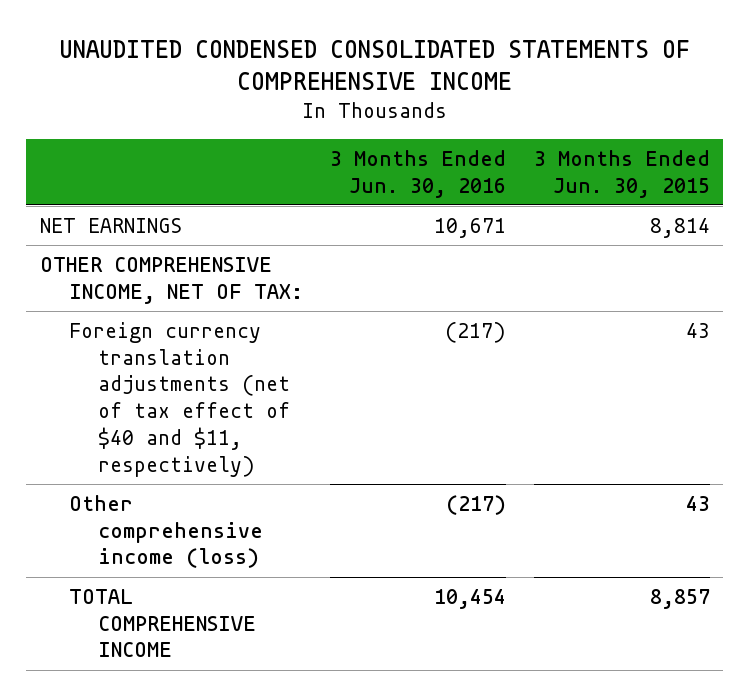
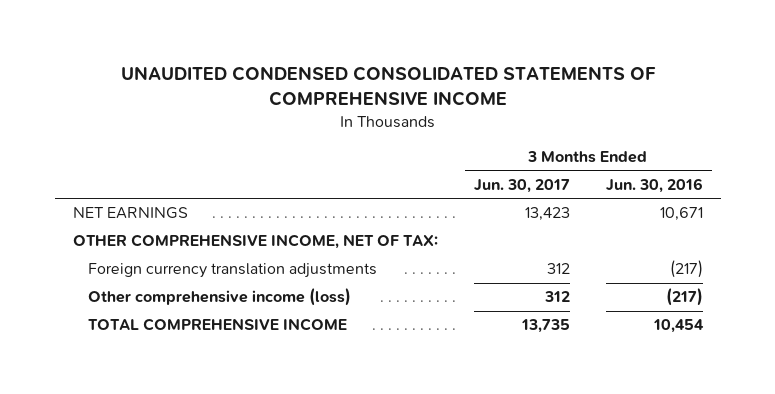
- | 3 Months Ended Jun. 30, 2016 | 3 Months Ended Jun. 30, 2015
+ | 3 Months Ended Jun. 30, 2017 | 3 Months Ended Jun. 30, 2016
- Foreign currency translation adjustments (net of tax effect of $40 and $11, respectively) | (217) | 43
+ Foreign currency translation adjustments | 312 | (217)

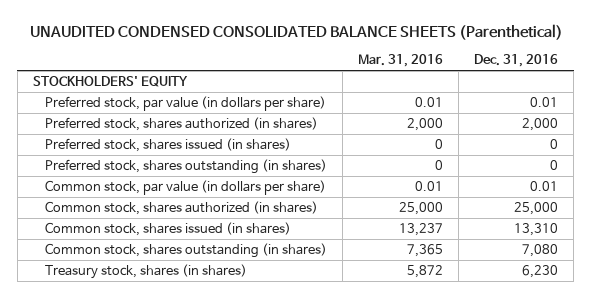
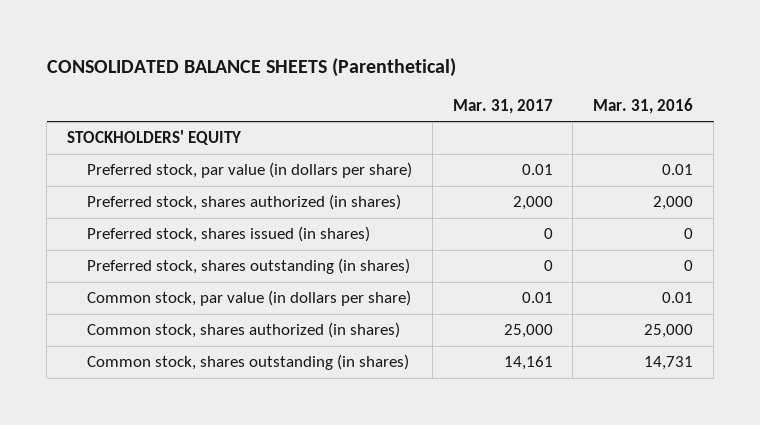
- UNAUDITED CONDENSED CONSOLIDATED BALANCE SHEETS (Parenthetical)
+ CONSOLIDATED BALANCE SHEETS (Parenthetical)
- | Mar. 31, 2016 | Dec. 31, 2016
+ | Mar. 31, 2017 | Mar. 31, 2016
- Common stock, shares issued (in shares) | 13,237 | 13,310
- Common stock, shares outstanding (in shares) | 7,365 | 7,080
- Treasury stock, shares (in shares) | 5,872 | 6,230
+ Common stock, shares outstanding (in shares) | 14,161 | 14,731

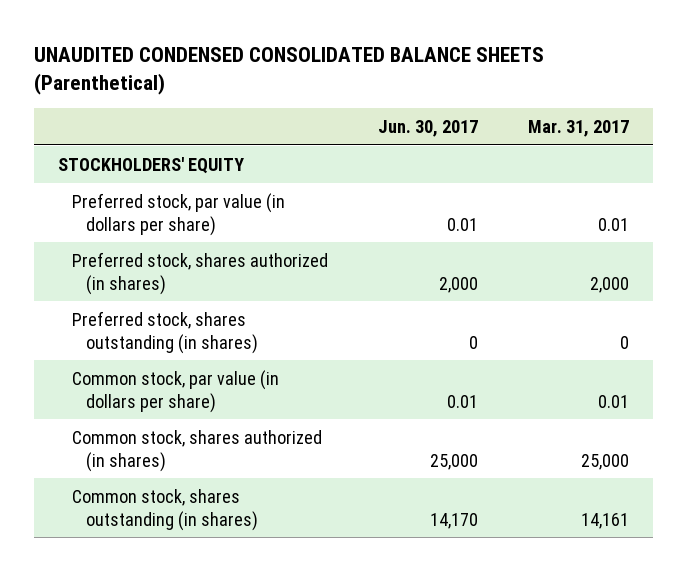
- CONSOLIDATED BALANCE SHEETS (Parenthetical)
+ UNAUDITED CONDENSED CONSOLIDATED BALANCE SHEETS (Parenthetical)
- | Mar. 31, 2017 | Mar. 31, 2016
+ | Jun. 30, 2017 | Mar. 31, 2017
- Preferred stock, shares issued (in shares) | 0 | 0

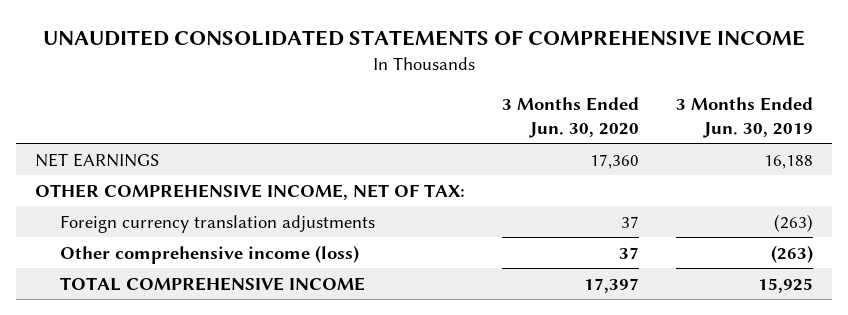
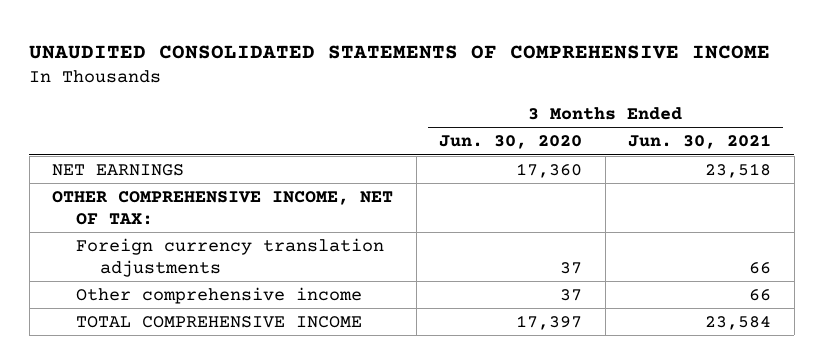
- | 3 Months Ended Jun. 30, 2020 | 3 Months Ended Jun. 30, 2019
+ | 3 Months Ended Jun. 30, 2020 | 3 Months Ended Jun. 30, 2021
- Other comprehensive income (loss) | 37 | (263)
+ Other comprehensive income | 37 | 66

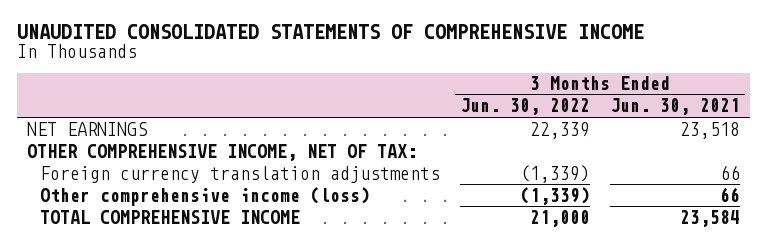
- | 3 Months Ended Jun. 30, 2020 | 3 Months Ended Jun. 30, 2021
+ | 3 Months Ended Jun. 30, 2022 | 3 Months Ended Jun. 30, 2021
- Other comprehensive income | 37 | 66
+ Other comprehensive income (loss) | (1,339) | 66

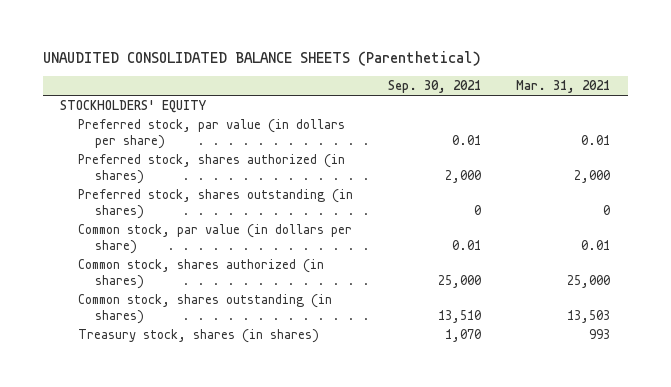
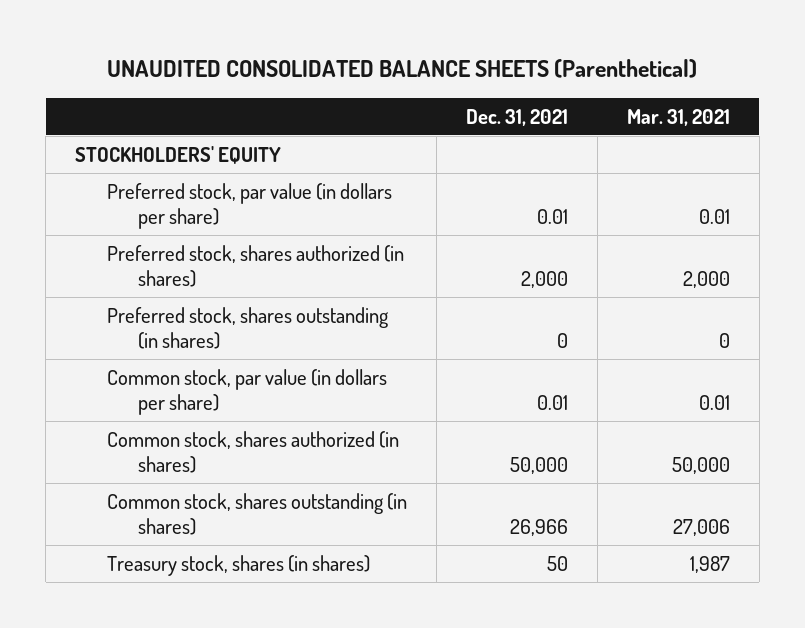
- | Sep. 30, 2021 | Mar. 31, 2021
+ | Dec. 31, 2021 | Mar. 31, 2021
- Common stock, shares authorized (in shares) | 25,000 | 25,000
- Common stock, shares outstanding (in shares) | 13,510 | 13,503
- Treasury stock, shares (in shares) | 1,070 | 993
+ Common stock, shares authorized (in shares) | 50,000 | 50,000
+ Common stock, shares outstanding (in shares) | 26,966 | 27,006
+ Treasury stock, shares (in shares) | 50 | 1,987

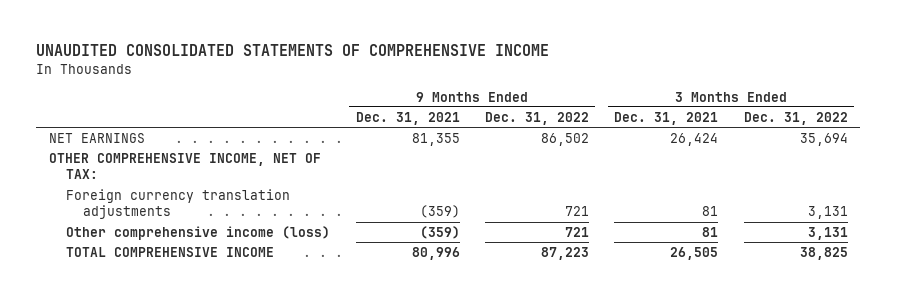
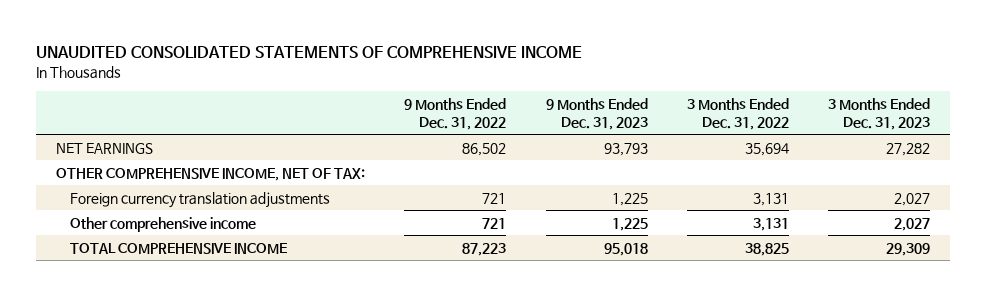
- | 9 Months Ended Dec. 31, 2021 | 9 Months Ended Dec. 31, 2022 | 3 Months Ended Dec. 31, 2021 | 3 Months Ended Dec. 31, 2022
+ | 9 Months Ended Dec. 31, 2022 | 9 Months Ended Dec. 31, 2023 | 3 Months Ended Dec. 31, 2022 | 3 Months Ended Dec. 31, 2023
- Other comprehensive income (loss) | (359) | 721 | 81 | 3,131
+ Other comprehensive income | 721 | 1,225 | 3,131 | 2,027

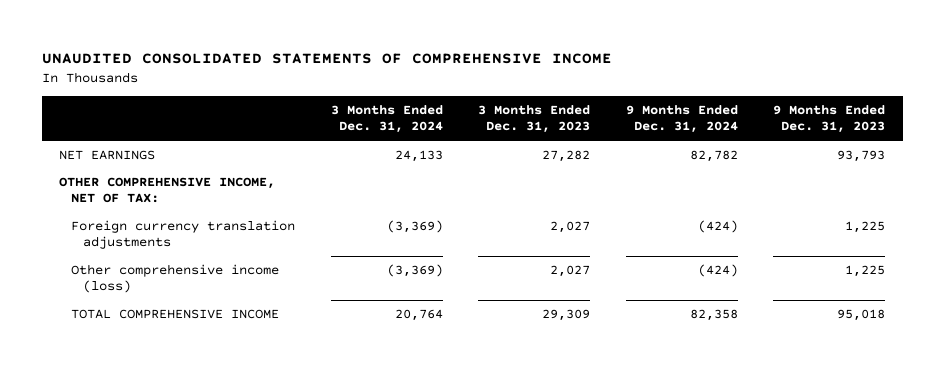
- | 9 Months Ended Dec. 31, 2022 | 9 Months Ended Dec. 31, 2023 | 3 Months Ended Dec. 31, 2022 | 3 Months Ended Dec. 31, 2023
+ | 3 Months Ended Dec. 31, 2024 | 3 Months Ended Dec. 31, 2023 | 9 Months Ended Dec. 31, 2024 | 9 Months Ended Dec. 31, 2023
- Other comprehensive income | 721 | 1,225 | 3,131 | 2,027
+ Other comprehensive income (loss) | (3,369) | 2,027 | (424) | 1,225

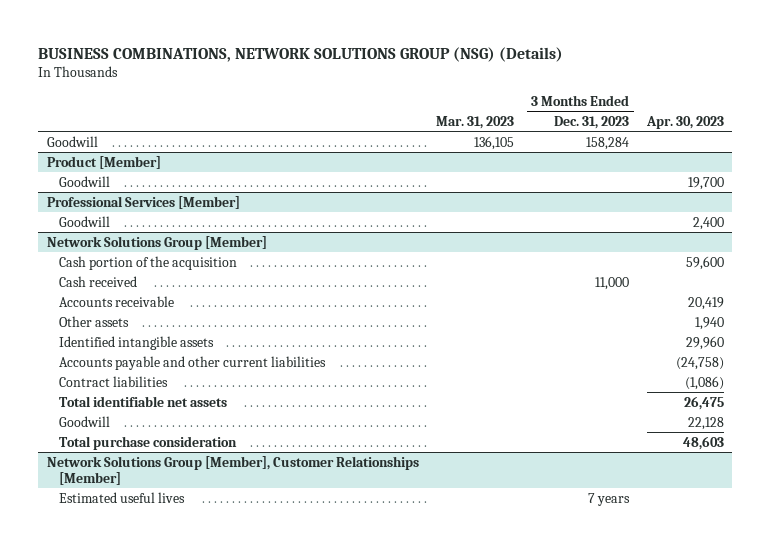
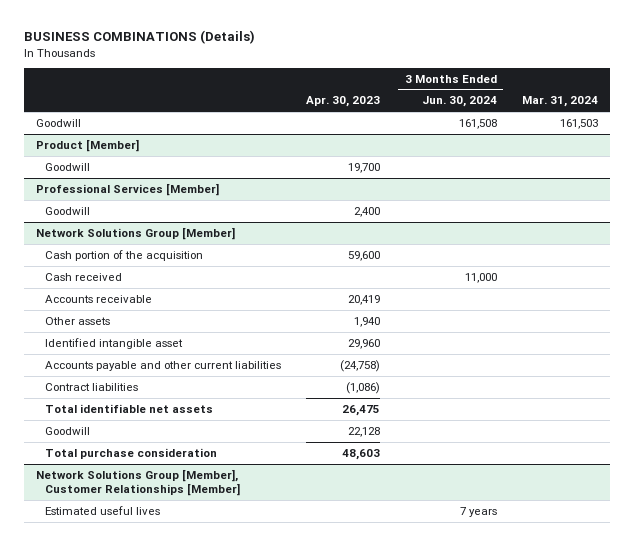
- BUSINESS COMBINATIONS, NETWORK SOLUTIONS GROUP (NSG) (Details)
+ BUSINESS COMBINATIONS (Details)
- | Mar. 31, 2023 | 3 Months Ended Dec. 31, 2023 | Apr. 30, 2023
+ | Apr. 30, 2023 | 3 Months Ended Jun. 30, 2024 | Mar. 31, 2024
@ Network Solutions Group [Member]
- Identified intangible assets | | | 29,960
+ Identified intangible asset | 29,960 | |

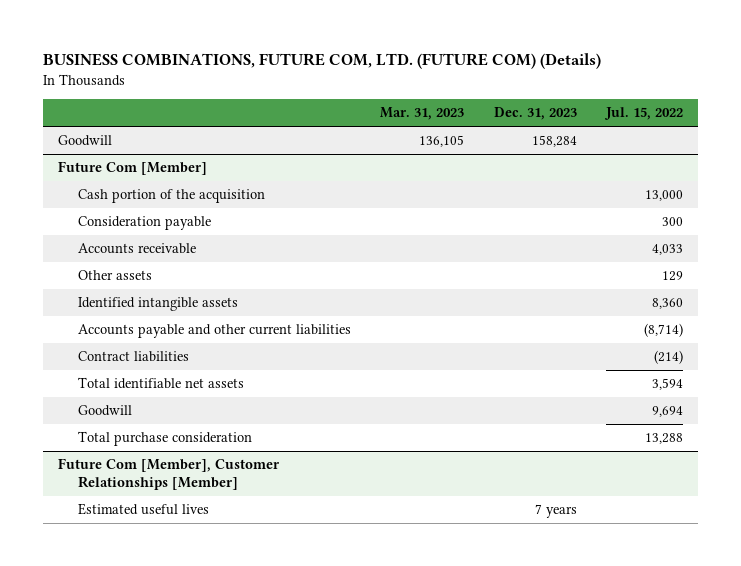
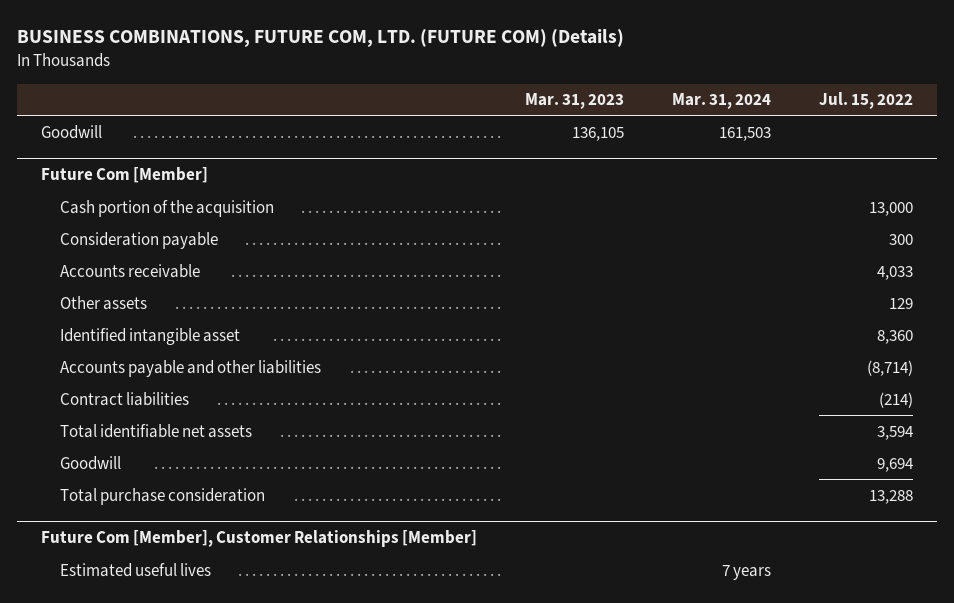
- | Mar. 31, 2023 | Dec. 31, 2023 | Jul. 15, 2022
+ | Mar. 31, 2023 | Mar. 31, 2024 | Jul. 15, 2022
@ Future Com [Member]
- Identified intangible assets | | | 8,360
- Accounts payable and other current liabilities | | | (8,714)
+ Identified intangible asset | | | 8,360
+ Accounts payable and other liabilities | | | (8,714)

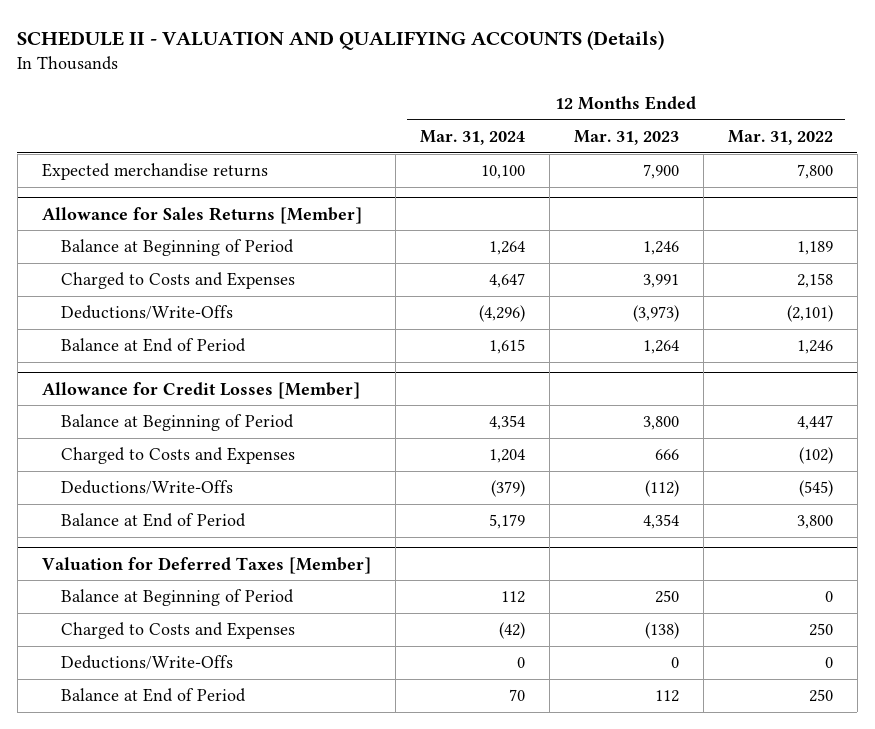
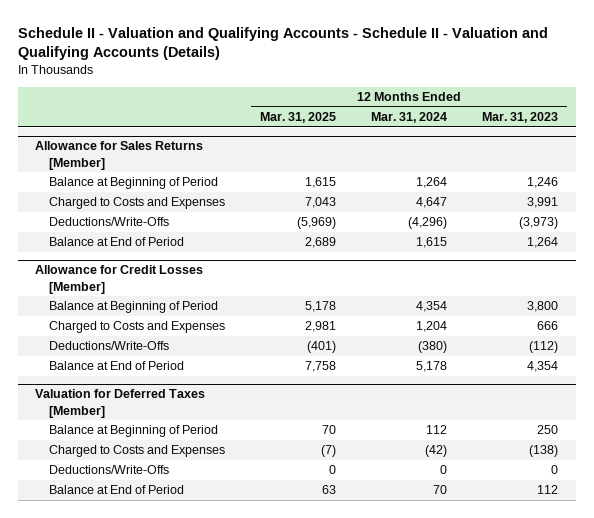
- SCHEDULE II - VALUATION AND QUALIFYING ACCOUNTS (Details)
+ Schedule II - Valuation and Qualifying Accounts - Schedule II - Valuation and Qualifying Accounts (Details)
- | 12 Months Ended Mar. 31, 2024 | 12 Months Ended Mar. 31, 2023 | 12 Months Ended Mar. 31, 2022
+ | 12 Months Ended Mar. 31, 2025 | 12 Months Ended Mar. 31, 2024 | 12 Months Ended Mar. 31, 2023
- Expected merchandise returns | 10,100 | 7,900 | 7,800
@ Allowance for Credit Losses [Member]
- Deductions/Write-Offs | (379) | (112) | (545)
- Balance at End of Period | 5,179 | 4,354 | 3,800
+ Deductions/Write-Offs | (401) | (380) | (112)
+ Balance at End of Period | 7,758 | 5,178 | 4,354

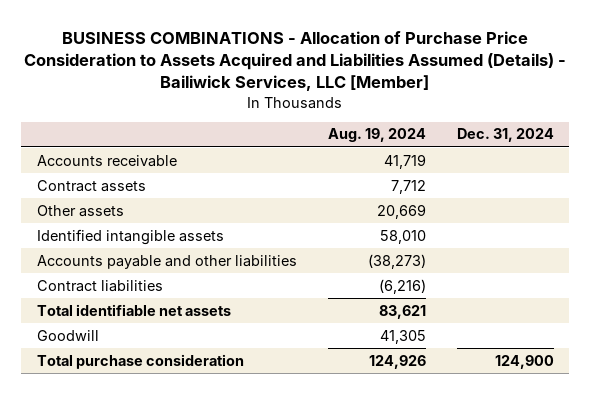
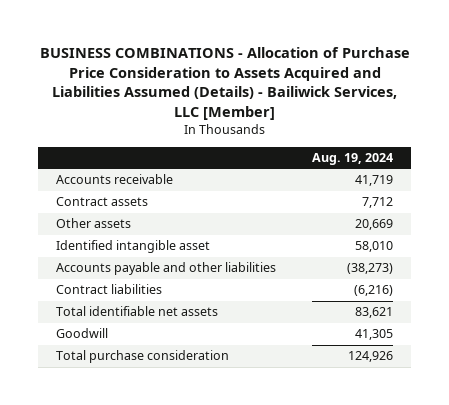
- | Aug. 19, 2024 | Dec. 31, 2024
+ | Aug. 19, 2024
- Identified intangible assets | 58,010 |
+ Identified intangible asset | 58,010

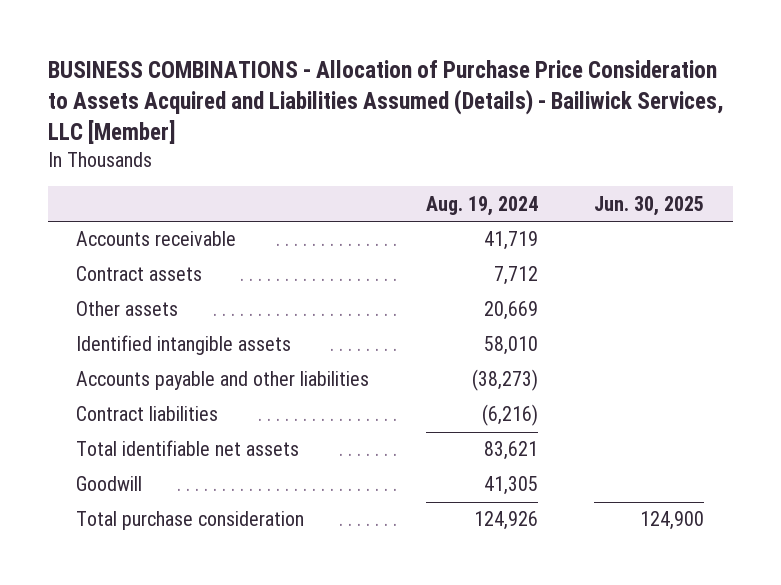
- | Aug. 19, 2024
+ | Aug. 19, 2024 | Jun. 30, 2025
- Identified intangible asset | 58,010
+ Identified intangible assets | 58,010 |

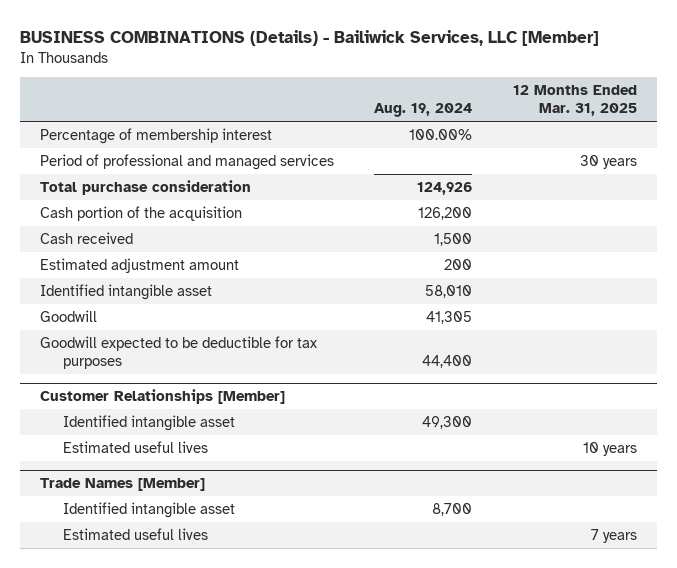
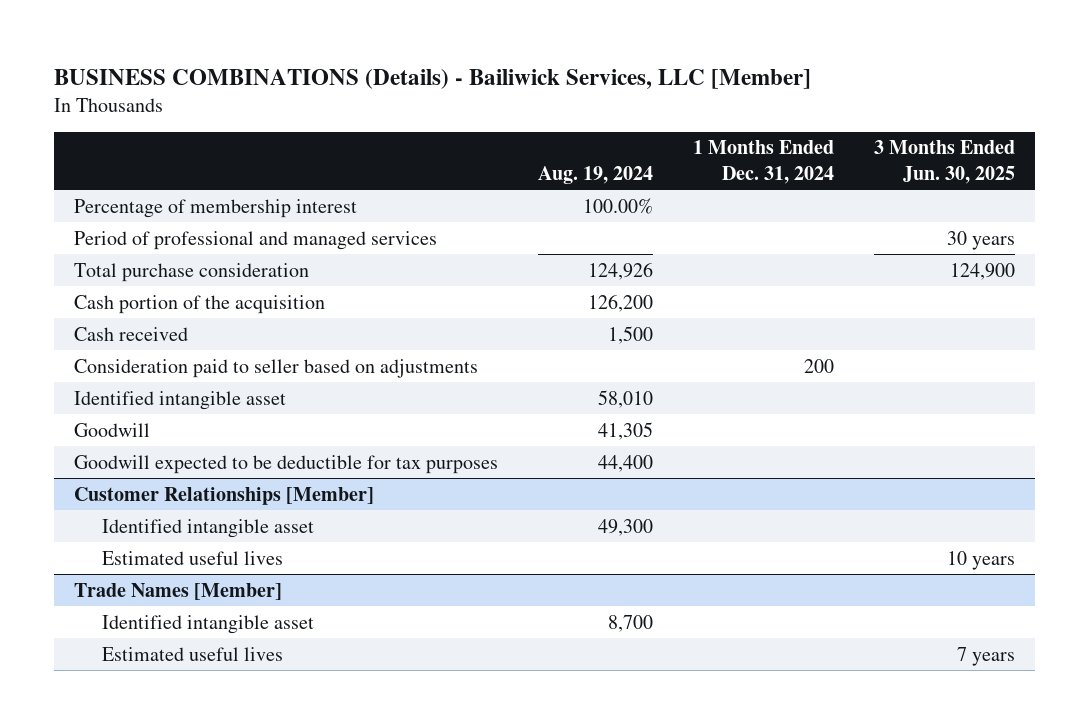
- | Aug. 19, 2024 | 12 Months Ended Mar. 31, 2025
+ | Aug. 19, 2024 | 1 Months Ended Dec. 31, 2024 | 3 Months Ended Jun. 30, 2025
- Estimated adjustment amount | 200 |
+ Consideration paid to seller based on adjustments | | 200 |

